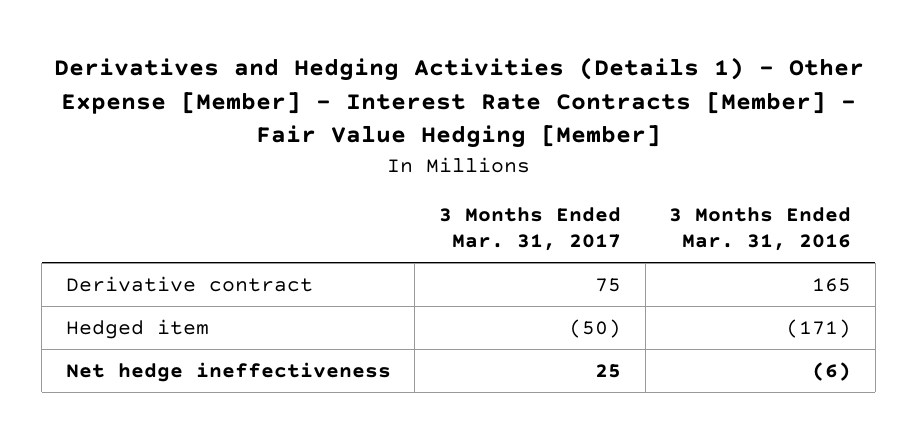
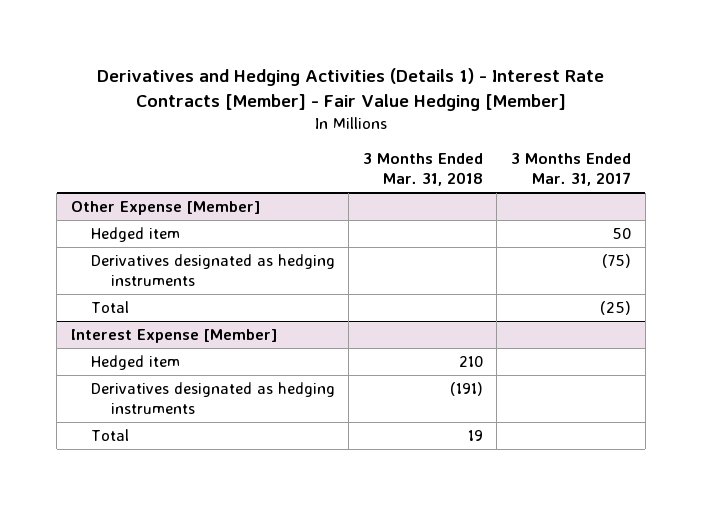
- Derivatives and Hedging Activities (Details 1) - Other Expense [Member] - Interest Rate Contracts [Member] - Fair Value Hedging [Member]
+ Derivatives and Hedging Activities (Details 1) - Interest Rate Contracts [Member] - Fair Value Hedging [Member]
- | 3 Months Ended Mar. 31, 2017 | 3 Months Ended Mar. 31, 2016
+ | 3 Months Ended Mar. 31, 2018 | 3 Months Ended Mar. 31, 2017
- Derivative contract | 75 | 165
- Hedged item | (50) | (171)
- Net hedge ineffectiveness | 25 | (6)
+ Other Expense [Member]
+ Hedged item | | 50
+ Derivatives designated as hedging instruments | | (75)
+ Total | | (25)
+ Interest Expense [Member]
+ Hedged item | 210 |
+ Derivatives designated as hedging instruments | (191) |
+ Total | 19 |

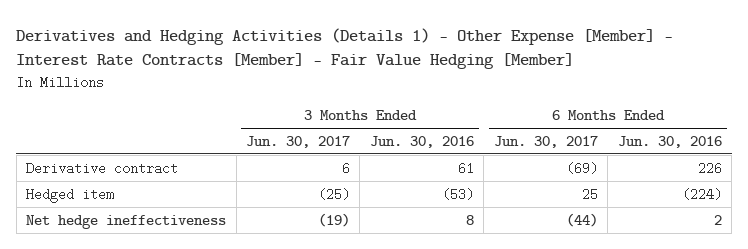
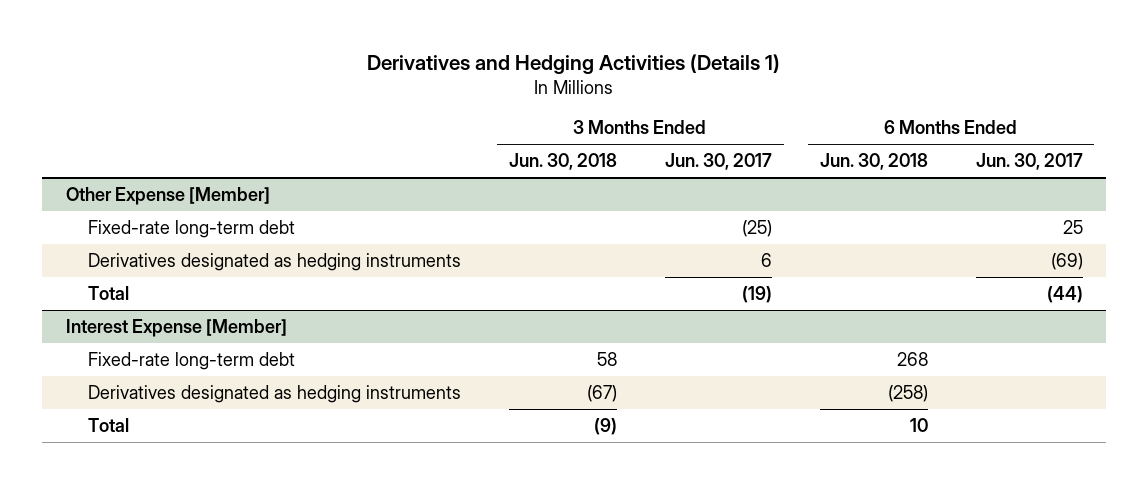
- Derivatives and Hedging Activities (Details 1) - Other Expense [Member] - Interest Rate Contracts [Member] - Fair Value Hedging [Member]
+ Derivatives and Hedging Activities (Details 1)
- | 3 Months Ended Jun. 30, 2017 | 3 Months Ended Jun. 30, 2016 | 6 Months Ended Jun. 30, 2017 | 6 Months Ended Jun. 30, 2016
+ | 3 Months Ended Jun. 30, 2018 | 3 Months Ended Jun. 30, 2017 | 6 Months Ended Jun. 30, 2018 | 6 Months Ended Jun. 30, 2017
- Derivative contract | 6 | 61 | (69) | 226
- Hedged item | (25) | (53) | 25 | (224)
- Net hedge ineffectiveness | (19) | 8 | (44) | 2
+ Other Expense [Member]
+ Fixed-rate long-term debt | | (25) | | 25
+ Derivatives designated as hedging instruments | | 6 | | (69)
+ Total | | (19) | | (44)
+ Interest Expense [Member]
+ Fixed-rate long-term debt | 58 | | 268 |
+ Derivatives designated as hedging instruments | (67) | | (258) |
+ Total | (9) | | 10 |

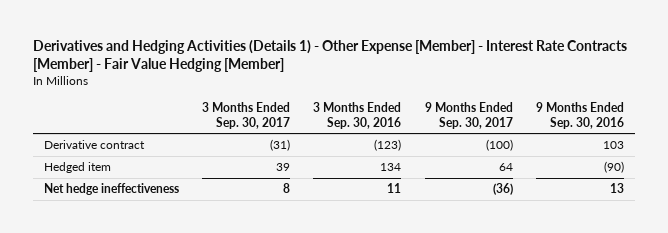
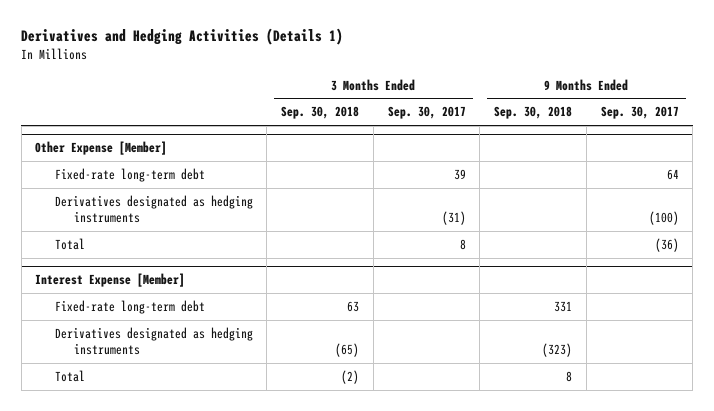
- Derivatives and Hedging Activities (Details 1) - Other Expense [Member] - Interest Rate Contracts [Member] - Fair Value Hedging [Member]
+ Derivatives and Hedging Activities (Details 1)
- | 3 Months Ended Sep. 30, 2017 | 3 Months Ended Sep. 30, 2016 | 9 Months Ended Sep. 30, 2017 | 9 Months Ended Sep. 30, 2016
+ | 3 Months Ended Sep. 30, 2018 | 3 Months Ended Sep. 30, 2017 | 9 Months Ended Sep. 30, 2018 | 9 Months Ended Sep. 30, 2017
- Derivative contract | (31) | (123) | (100) | 103
- Hedged item | 39 | 134 | 64 | (90)
- Net hedge ineffectiveness | 8 | 11 | (36) | 13
+ Other Expense [Member]
+ Fixed-rate long-term debt | | 39 | | 64
+ Derivatives designated as hedging instruments | | (31) | | (100)
+ Total | | 8 | | (36)
+ Interest Expense [Member]
+ Fixed-rate long-term debt | 63 | | 331 |
+ Derivatives designated as hedging instruments | (65) | | (323) |
+ Total | (2) | | 8 |

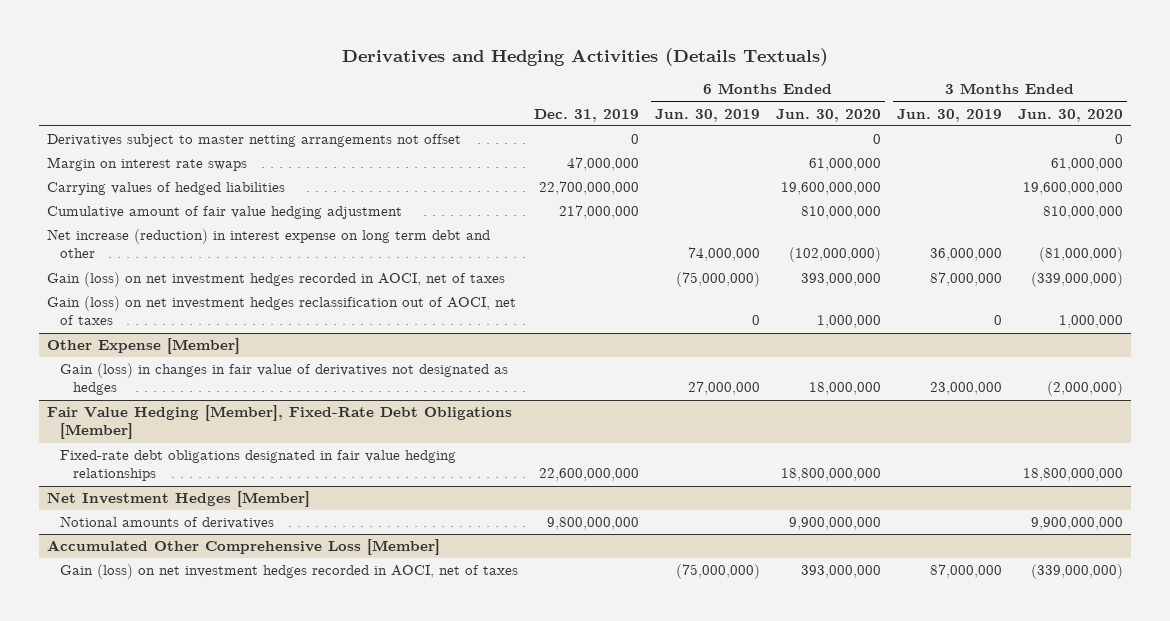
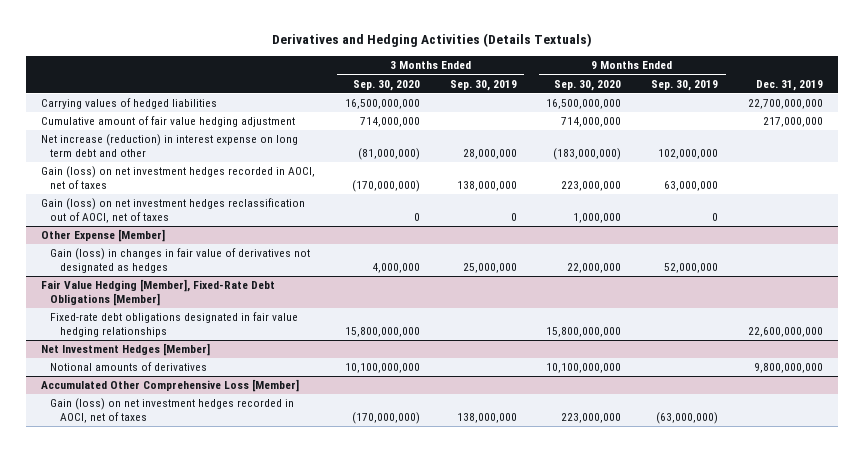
- | Dec. 31, 2019 | 6 Months Ended Jun. 30, 2019 | 6 Months Ended Jun. 30, 2020 | 3 Months Ended Jun. 30, 2019 | 3 Months Ended Jun. 30, 2020
+ | 3 Months Ended Sep. 30, 2020 | 3 Months Ended Sep. 30, 2019 | 9 Months Ended Sep. 30, 2020 | 9 Months Ended Sep. 30, 2019 | Dec. 31, 2019
- Derivatives subject to master netting arrangements not offset | 0 | | 0 | | 0
- Margin on interest rate swaps | 47,000,000 | | 61,000,000 | | 61,000,000

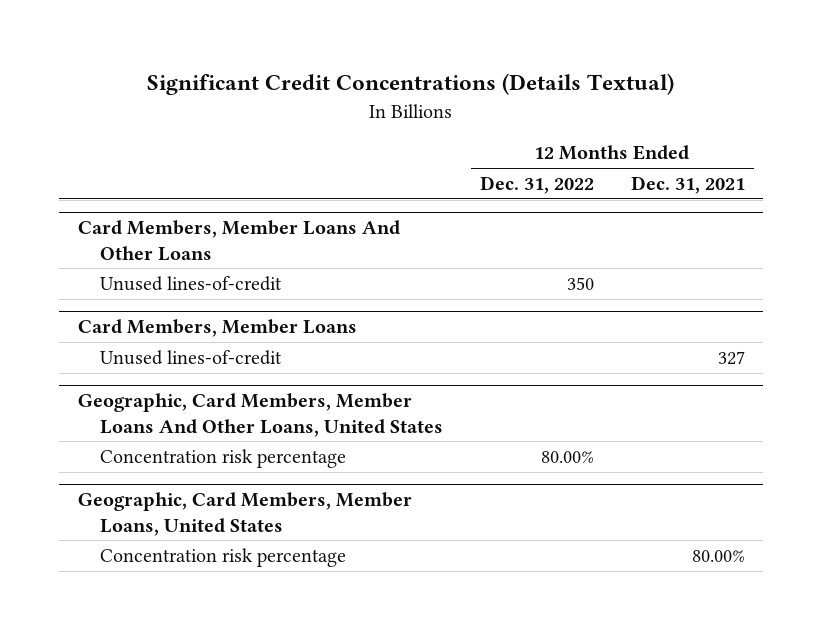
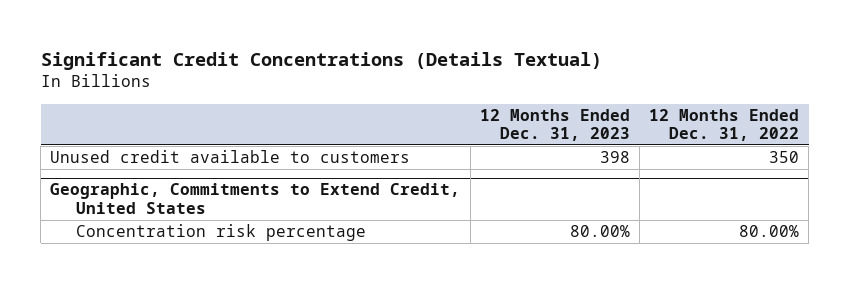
- | 12 Months Ended Dec. 31, 2022 | 12 Months Ended Dec. 31, 2021
+ | 12 Months Ended Dec. 31, 2023 | 12 Months Ended Dec. 31, 2022
- Card Members, Member Loans And Other Loans
- Unused lines-of-credit | 350 |
- Card Members, Member Loans
- Unused lines-of-credit | | 327
- Geographic, Card Members, Member Loans And Other Loans, United States
+ Unused credit available to customers | 398 | 350
+ Geographic, Commitments to Extend Credit, United States
- Geographic, Card Members, Member Loans, United States
- Concentration risk percentage | | 80.00%

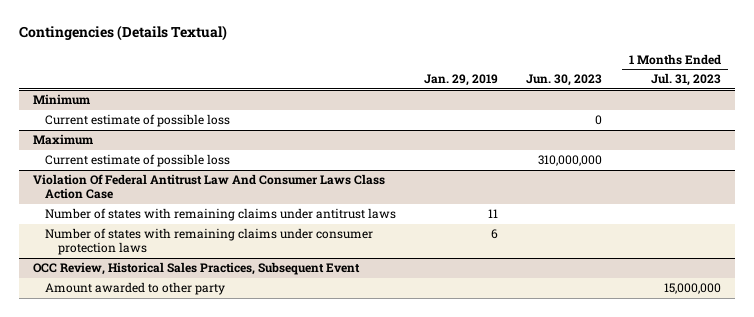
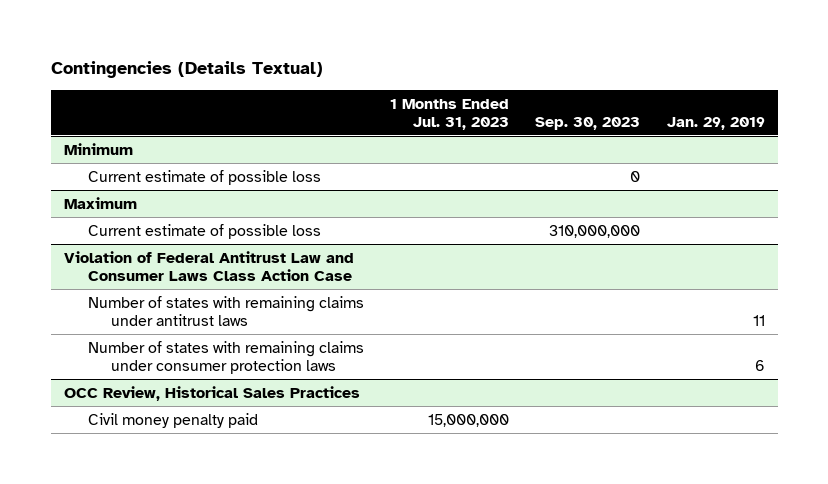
- | Jan. 29, 2019 | Jun. 30, 2023 | 1 Months Ended Jul. 31, 2023
+ | 1 Months Ended Jul. 31, 2023 | Sep. 30, 2023 | Jan. 29, 2019
- Violation Of Federal Antitrust Law And Consumer Laws Class Action Case
+ Violation of Federal Antitrust Law and Consumer Laws Class Action Case
- OCC Review, Historical Sales Practices, Subsequent Event
- Amount awarded to other party | | | 15,000,000
+ OCC Review, Historical Sales Practices
+ Civil money penalty paid | 15,000,000 | |

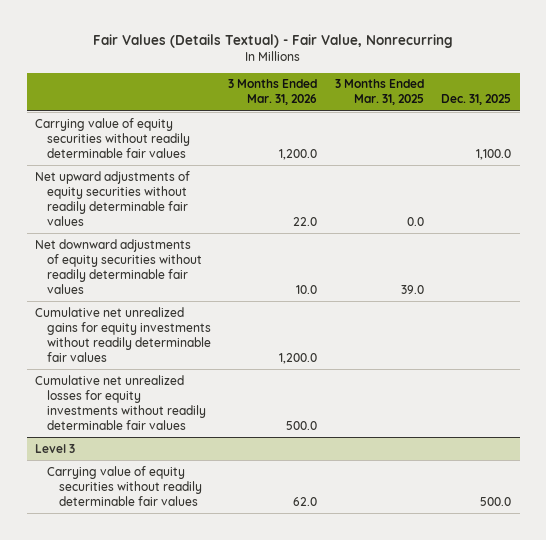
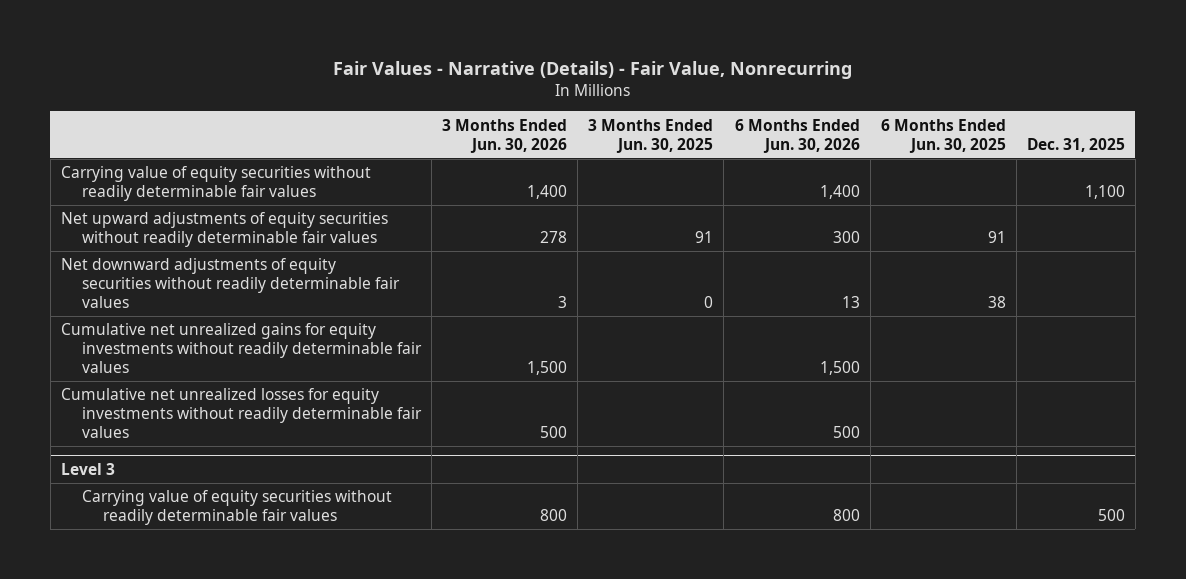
- Fair Values (Details Textual) - Fair Value, Nonrecurring
+ Fair Values - Narrative (Details) - Fair Value, Nonrecurring
- | 3 Months Ended Mar. 31, 2026 | 3 Months Ended Mar. 31, 2025 | Dec. 31, 2025
+ | 3 Months Ended Jun. 30, 2026 | 3 Months Ended Jun. 30, 2025 | 6 Months Ended Jun. 30, 2026 | 6 Months Ended Jun. 30, 2025 | Dec. 31, 2025
- Carrying value of equity securities without readily determinable fair values | 1,200.0 | | 1,100.0
+ Carrying value of equity securities without readily determinable fair values | 1,400 | | 1,400 | | 1,100
@ Level 3
- Carrying value of equity securities without readily determinable fair values | 62.0 | | 500.0
+ Carrying value of equity securities without readily determinable fair values | 800 | | 800 | | 500

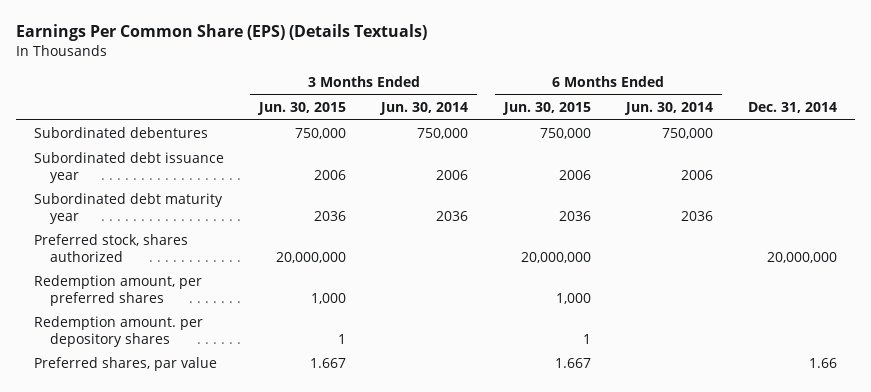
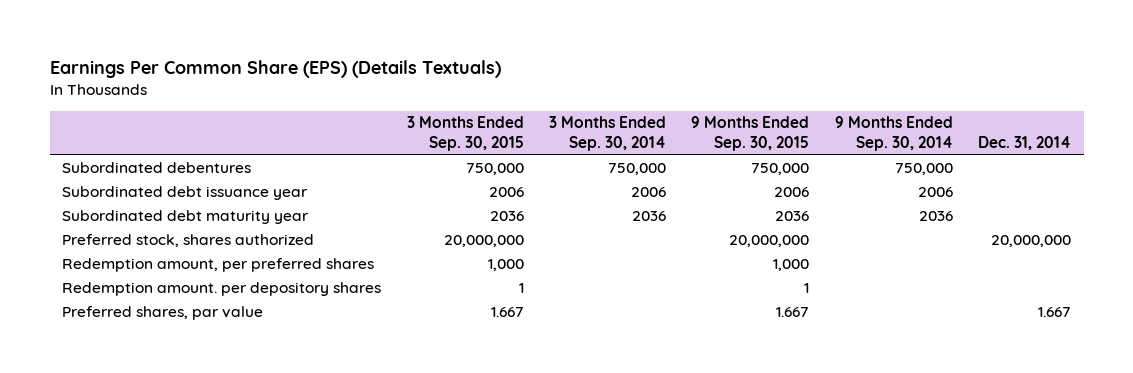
- | 3 Months Ended Jun. 30, 2015 | 3 Months Ended Jun. 30, 2014 | 6 Months Ended Jun. 30, 2015 | 6 Months Ended Jun. 30, 2014 | Dec. 31, 2014
+ | 3 Months Ended Sep. 30, 2015 | 3 Months Ended Sep. 30, 2014 | 9 Months Ended Sep. 30, 2015 | 9 Months Ended Sep. 30, 2014 | Dec. 31, 2014
- Preferred shares, par value | 1.667 | | 1.667 | | 1.66
+ Preferred shares, par value | 1.667 | | 1.667 | | 1.667

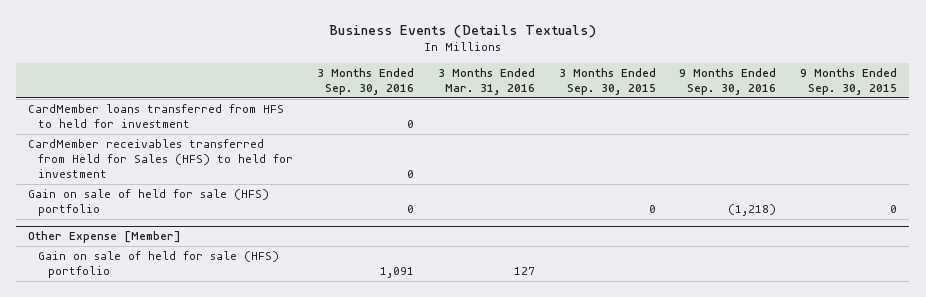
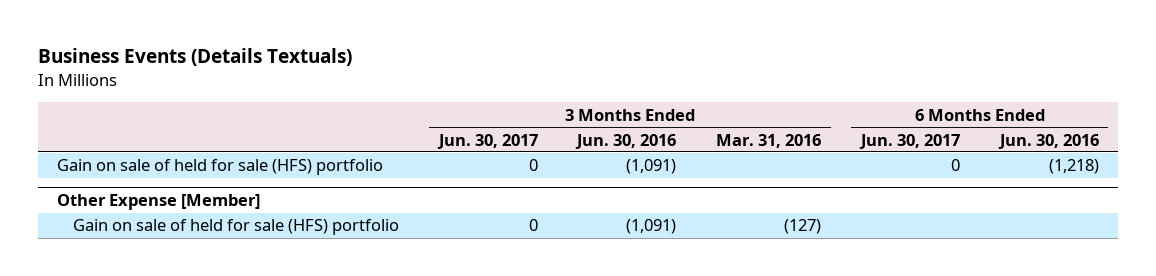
- | 3 Months Ended Sep. 30, 2016 | 3 Months Ended Mar. 31, 2016 | 3 Months Ended Sep. 30, 2015 | 9 Months Ended Sep. 30, 2016 | 9 Months Ended Sep. 30, 2015
+ | 3 Months Ended Jun. 30, 2017 | 3 Months Ended Jun. 30, 2016 | 3 Months Ended Mar. 31, 2016 | 6 Months Ended Jun. 30, 2017 | 6 Months Ended Jun. 30, 2016
- CardMember loans transferred from HFS to held for investment | 0 | | | |
- CardMember receivables transferred from Held for Sales (HFS) to held for investment | 0 | | | |
@ Other Expense [Member]
- Gain on sale of held for sale (HFS) portfolio | 1,091 | 127 | | |
+ Gain on sale of held for sale (HFS) portfolio | 0 | (1,091) | (127) | |

